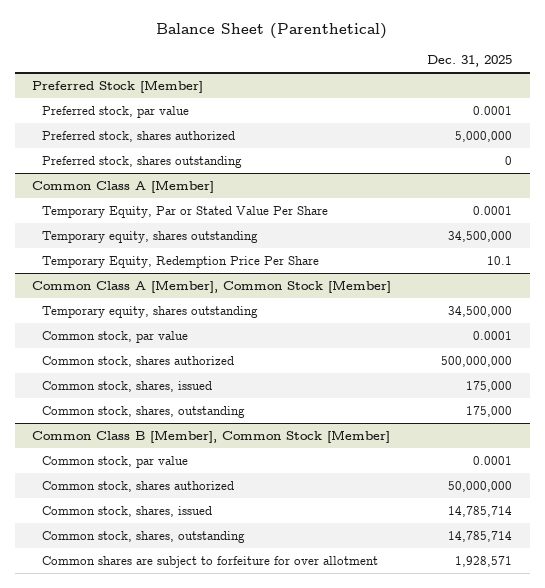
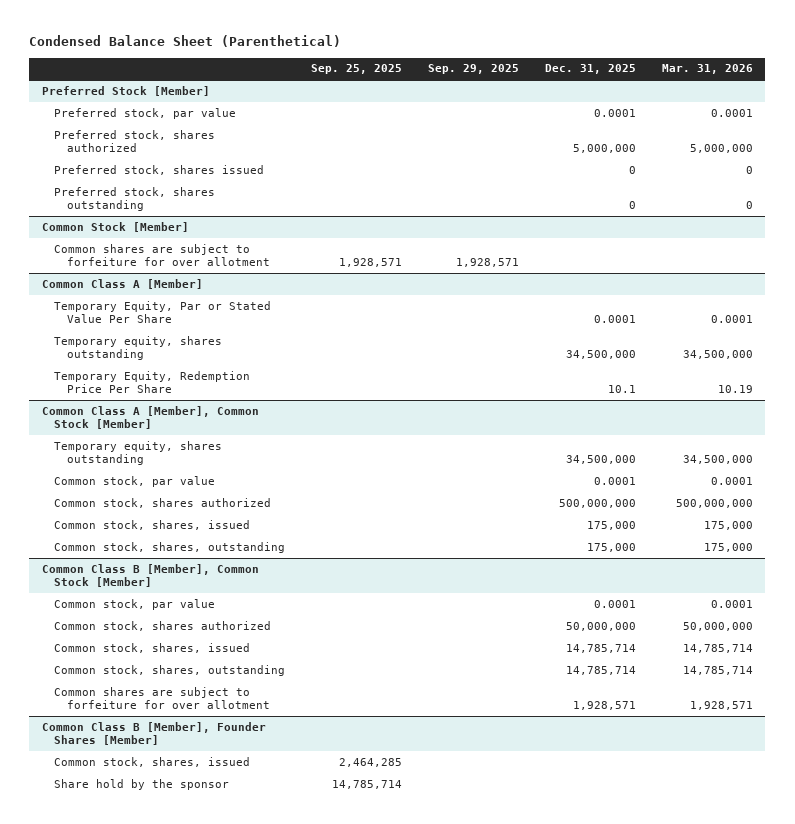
- Balance Sheet (Parenthetical)
+ Condensed Balance Sheet (Parenthetical)
- | Dec. 31, 2025
+ | Sep. 25, 2025 | Sep. 29, 2025 | Dec. 31, 2025 | Mar. 31, 2026
@ Preferred Stock [Member]
+ Preferred stock, shares issued | | | 0 | 0
+ Common Stock [Member]
+ Common shares are subject to forfeiture for over allotment | 1,928,571 | 1,928,571 | |
+ Common Class B [Member], Founder Shares [Member]
+ Common stock, shares, issued | 2,464,285 | | |
+ Share hold by the sponsor | 14,785,714 | | |

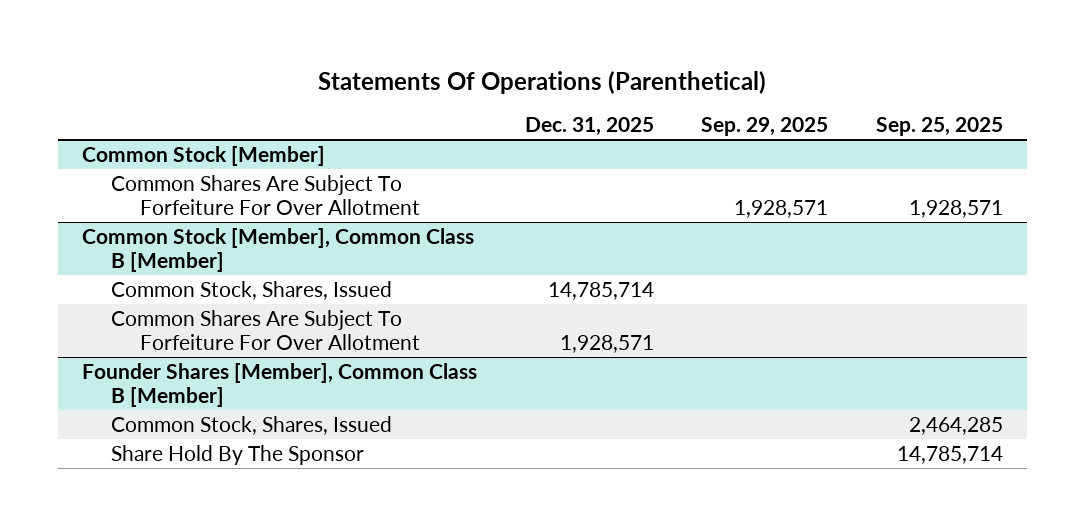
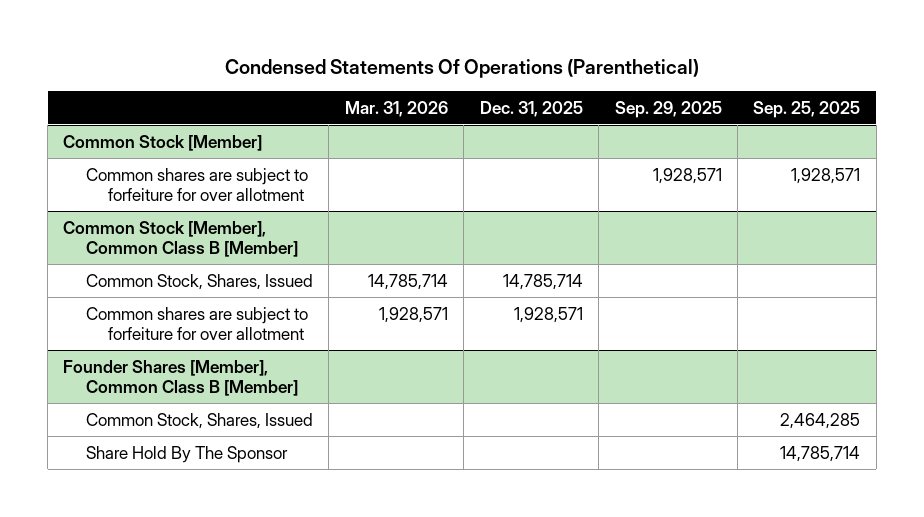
- Statements Of Operations (Parenthetical)
+ Condensed Statements Of Operations (Parenthetical)
- | Dec. 31, 2025 | Sep. 29, 2025 | Sep. 25, 2025
+ | Mar. 31, 2026 | Dec. 31, 2025 | Sep. 29, 2025 | Sep. 25, 2025
@ Common Stock [Member]
- Common Shares Are Subject To Forfeiture For Over Allotment | | 1,928,571 | 1,928,571
+ Common shares are subject to forfeiture for over allotment | | | 1,928,571 | 1,928,571
@ Common Stock [Member], Common Class B [Member]
- Common Shares Are Subject To Forfeiture For Over Allotment | 1,928,571 | |
+ Common shares are subject to forfeiture for over allotment | 1,928,571 | 1,928,571 | |

